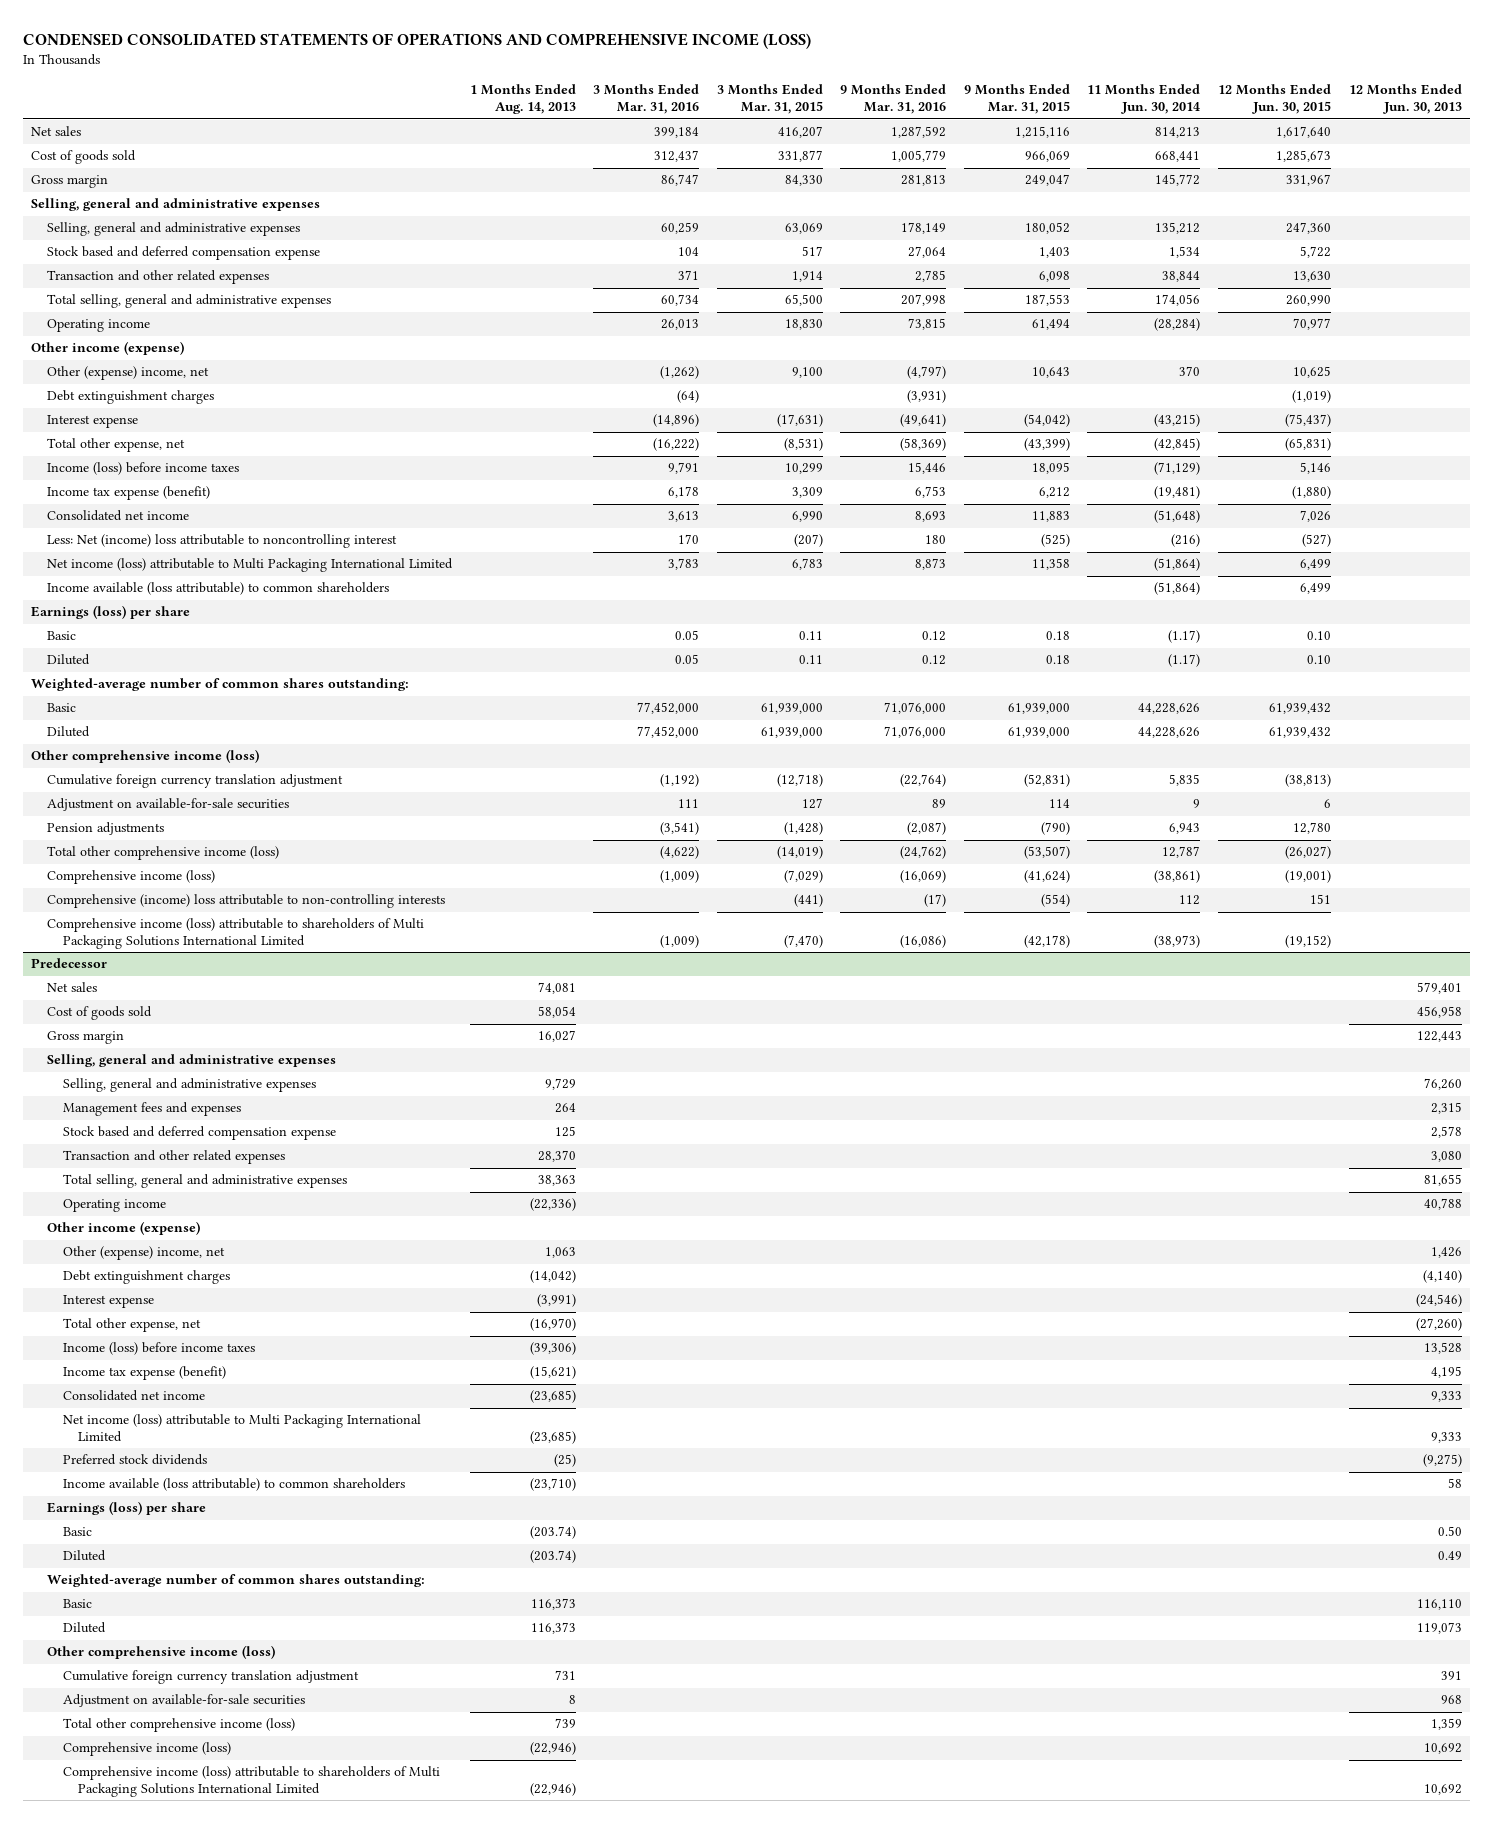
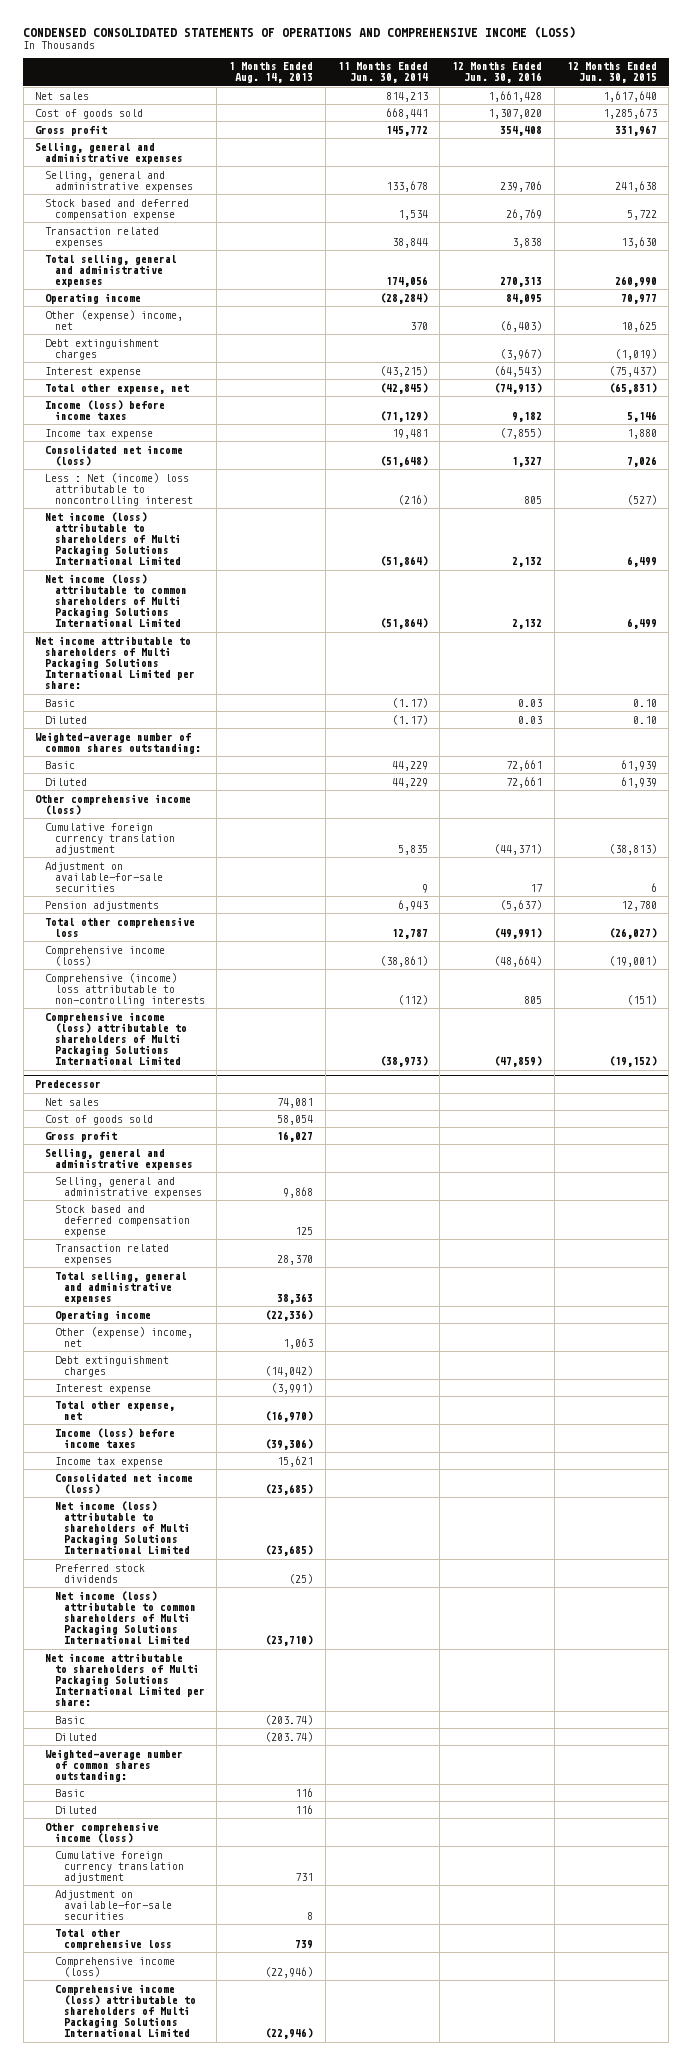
- | 1 Months Ended Aug. 14, 2013 | 3 Months Ended Mar. 31, 2016 | 3 Months Ended Mar. 31, 2015 | 9 Months Ended Mar. 31, 2016 | 9 Months Ended Mar. 31, 2015 | 11 Months Ended Jun. 30, 2014 | 12 Months Ended Jun. 30, 2015 | 12 Months Ended Jun. 30, 2013
+ | 1 Months Ended Aug. 14, 2013 | 11 Months Ended Jun. 30, 2014 | 12 Months Ended Jun. 30, 2016 | 12 Months Ended Jun. 30, 2015
- Gross margin | | 86,747 | 84,330 | 281,813 | 249,047 | 145,772 | 331,967 |
+ Gross profit | | 145,772 | 354,408 | 331,967
- Selling, general and administrative expenses | | 60,259 | 63,069 | 178,149 | 180,052 | 135,212 | 247,360 |
+ Selling, general and administrative expenses | | 133,678 | 239,706 | 241,638
- Transaction and other related expenses | | 371 | 1,914 | 2,785 | 6,098 | 38,844 | 13,630 |
+ Transaction related expenses | | 38,844 | 3,838 | 13,630
- Other income (expense)
- Income tax expense (benefit) | | 6,178 | 3,309 | 6,753 | 6,212 | (19,481) | (1,880) |
- Consolidated net income | | 3,613 | 6,990 | 8,693 | 11,883 | (51,648) | 7,026 |
- Less: Net (income) loss attributable to noncontrolling interest | | 170 | (207) | 180 | (525) | (216) | (527) |
- Net income (loss) attributable to Multi Packaging International Limited | | 3,783 | 6,783 | 8,873 | 11,358 | (51,864) | 6,499 |
- Income available (loss attributable) to common shareholders | | | | | | (51,864) | 6,499 |
- Earnings (loss) per share
+ Income tax expense | | 19,481 | (7,855) | 1,880
+ Consolidated net income (loss) | | (51,648) | 1,327 | 7,026
+ Less : Net (income) loss attributable to noncontrolling interest | | (216) | 805 | (527)
+ Net income (loss) attributable to shareholders of Multi Packaging Solutions International Limited | | (51,864) | 2,132 | 6,499
+ Net income (loss) attributable to common shareholders of Multi Packaging Solutions International Limited | | (51,864) | 2,132 | 6,499
+ Net income attributable to shareholders of Multi Packaging Solutions International Limited per share:
- Basic | | 77,452,000 | 61,939,000 | 71,076,000 | 61,939,000 | 44,228,626 | 61,939,432 |
- Diluted | | 77,452,000 | 61,939,000 | 71,076,000 | 61,939,000 | 44,228,626 | 61,939,432 |
+ Basic | | 44,229 | 72,661 | 61,939
+ Diluted | | 44,229 | 72,661 | 61,939
- Total other comprehensive income (loss) | | (4,622) | (14,019) | (24,762) | (53,507) | 12,787 | (26,027) |
+ Total other comprehensive loss | | 12,787 | (49,991) | (26,027)
- Comprehensive (income) loss attributable to non-controlling interests | | | (441) | (17) | (554) | 112 | 151 |
+ Comprehensive (income) loss attributable to non-controlling interests | | (112) | 805 | (151)
@ Predecessor
- Gross margin | 16,027 | | | | | | | 122,443
+ Gross profit | 16,027 | | |
- Selling, general and administrative expenses | 9,729 | | | | | | | 76,260
- Management fees and expenses | 264 | | | | | | | 2,315
+ Selling, general and administrative expenses | 9,868 | | |
- Transaction and other related expenses | 28,370 | | | | | | | 3,080
+ Transaction related expenses | 28,370 | | |
- Other income (expense)
- Income tax expense (benefit) | (15,621) | | | | | | | 4,195
- Consolidated net income | (23,685) | | | | | | | 9,333
- Net income (loss) attributable to Multi Packaging International Limited | (23,685) | | | | | | | 9,333
+ Income tax expense | 15,621 | | |
+ Consolidated net income (loss) | (23,685) | | |
+ Net income (loss) attributable to shareholders of Multi Packaging Solutions International Limited | (23,685) | | |
- Income available (loss attributable) to common shareholders | (23,710) | | | | | | | 58
- Earnings (loss) per share
+ Net income (loss) attributable to common shareholders of Multi Packaging Solutions International Limited | (23,710) | | |
+ Net income attributable to shareholders of Multi Packaging Solutions International Limited per share:
- Basic | 116,373 | | | | | | | 116,110
- Diluted | 116,373 | | | | | | | 119,073
+ Basic | 116 | | |
+ Diluted | 116 | | |
- Total other comprehensive income (loss) | 739 | | | | | | | 1,359
+ Total other comprehensive loss | 739 | | |

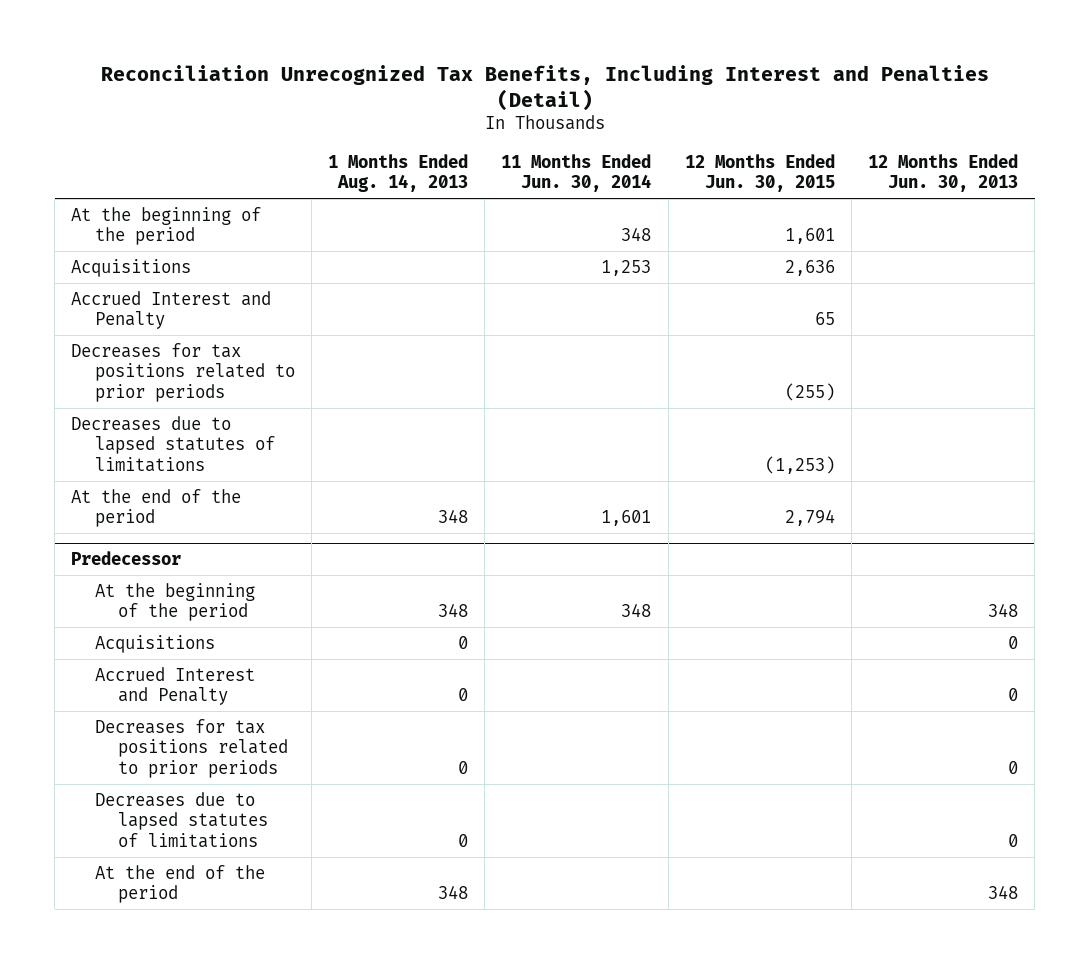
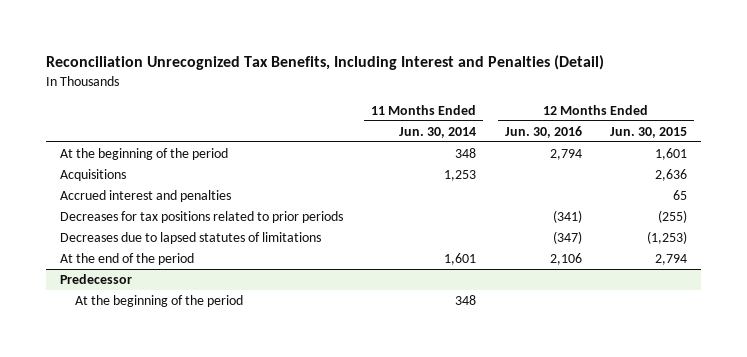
- | 1 Months Ended Aug. 14, 2013 | 11 Months Ended Jun. 30, 2014 | 12 Months Ended Jun. 30, 2015 | 12 Months Ended Jun. 30, 2013
+ | 11 Months Ended Jun. 30, 2014 | 12 Months Ended Jun. 30, 2016 | 12 Months Ended Jun. 30, 2015
- Accrued Interest and Penalty | | | 65 |
+ Accrued interest and penalties | | | 65
@ Predecessor
- Acquisitions | 0 | | | 0
- Accrued Interest and Penalty | 0 | | | 0
- Decreases for tax positions related to prior periods | 0 | | | 0
- Decreases due to lapsed statutes of limitations | 0 | | | 0
- At the end of the period | 348 | | | 348

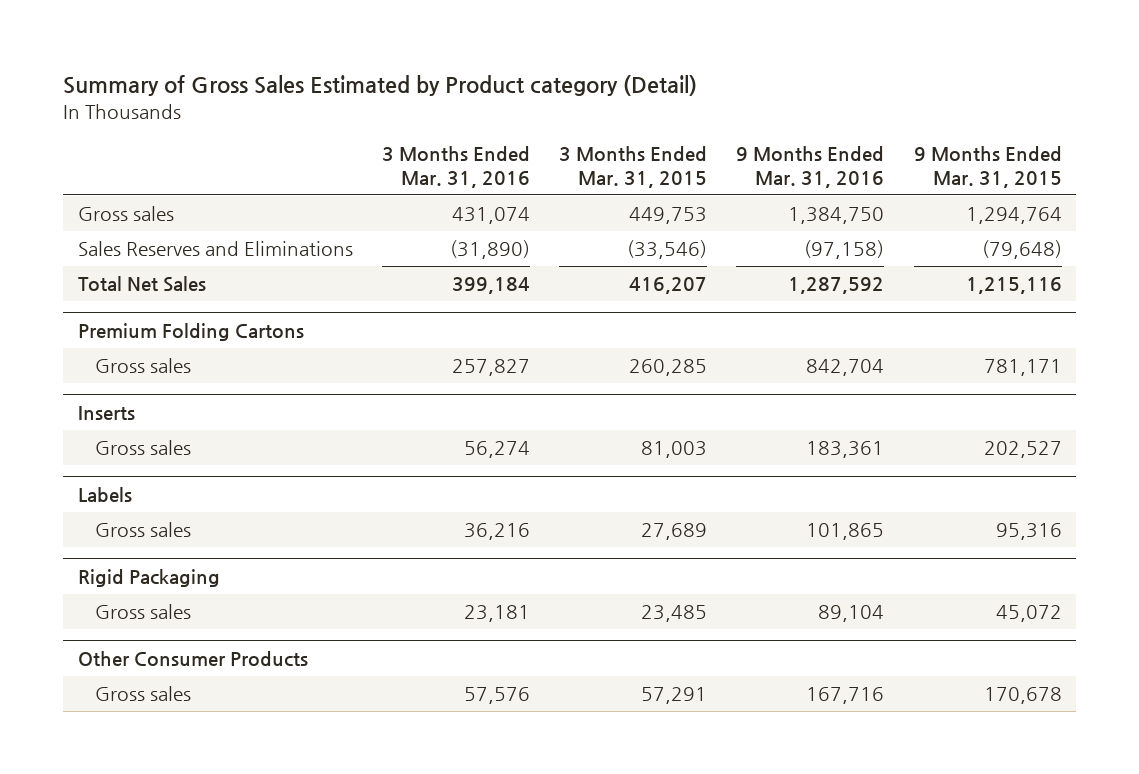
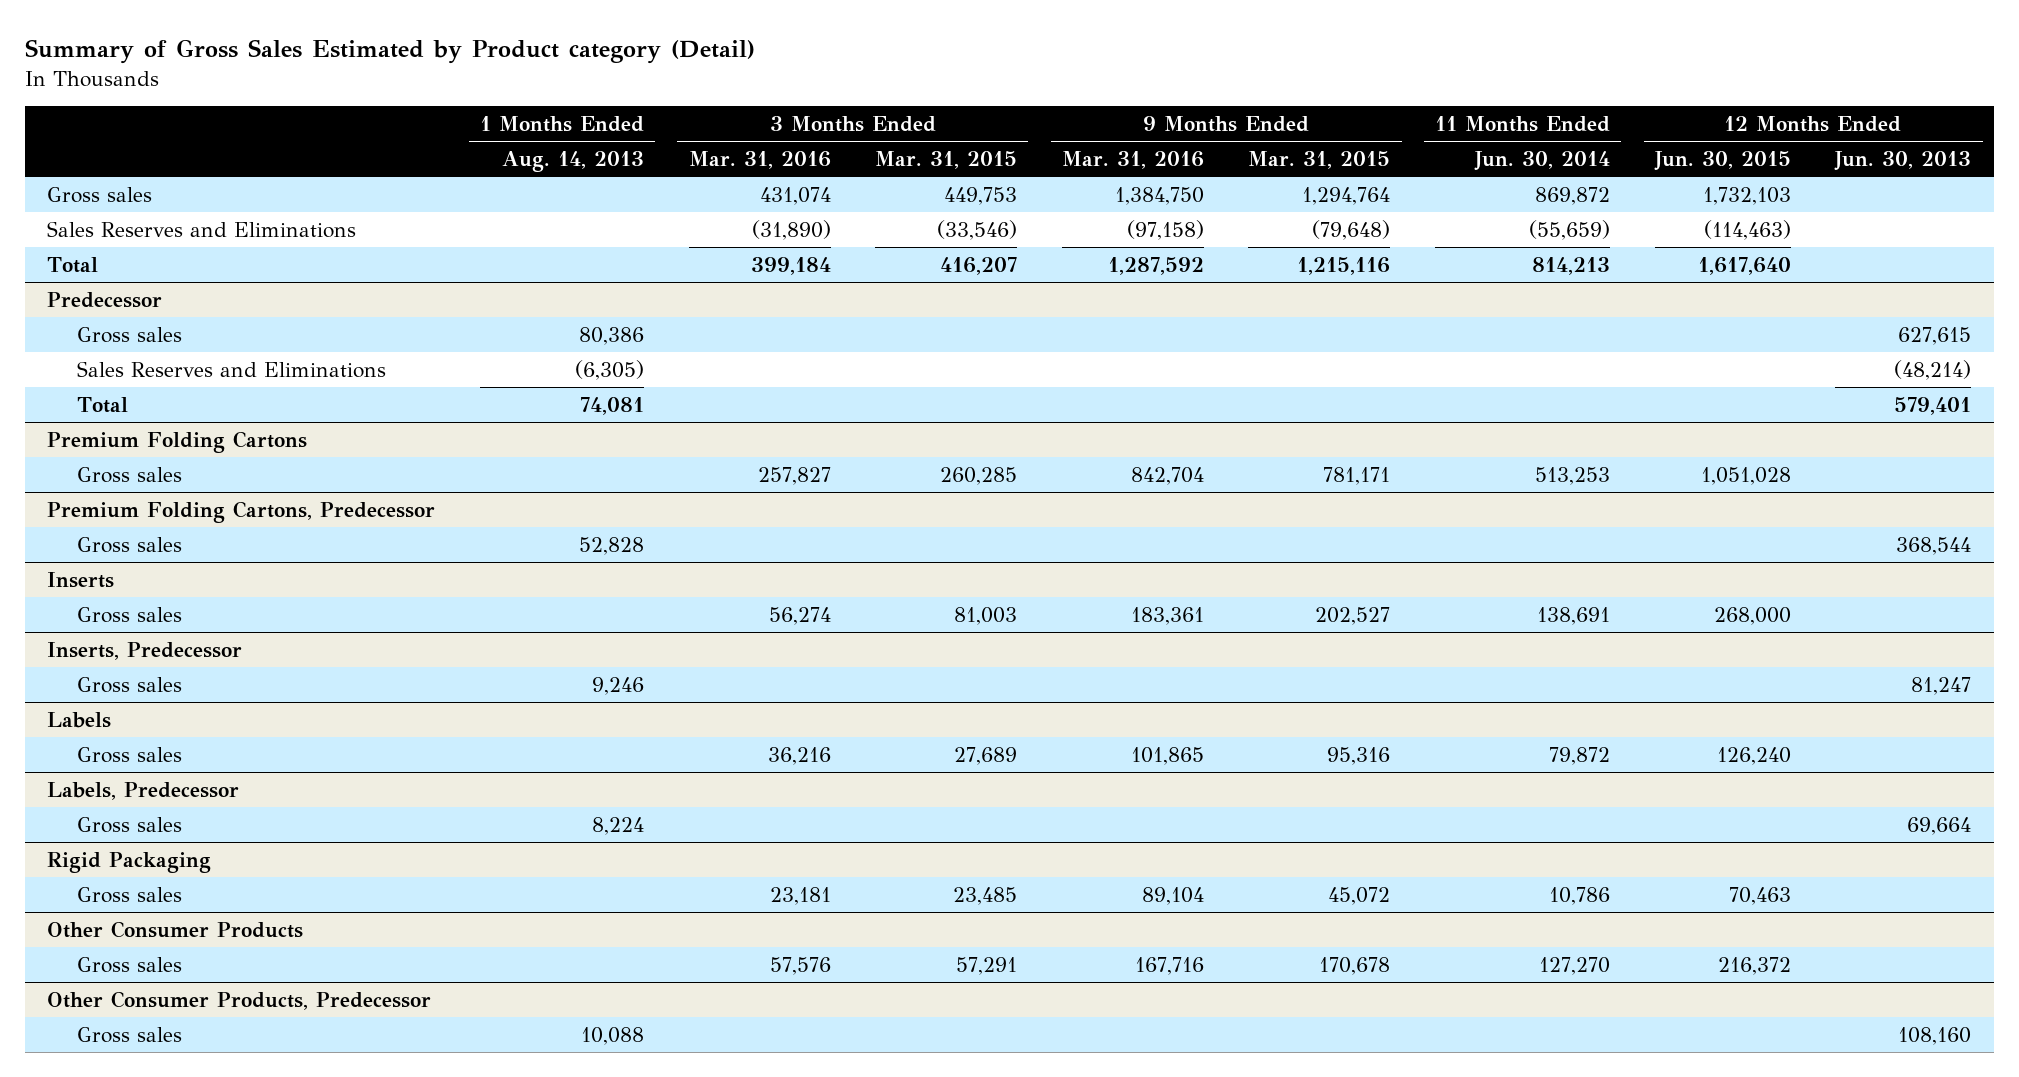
- | 3 Months Ended Mar. 31, 2016 | 3 Months Ended Mar. 31, 2015 | 9 Months Ended Mar. 31, 2016 | 9 Months Ended Mar. 31, 2015
+ | 1 Months Ended Aug. 14, 2013 | 3 Months Ended Mar. 31, 2016 | 3 Months Ended Mar. 31, 2015 | 9 Months Ended Mar. 31, 2016 | 9 Months Ended Mar. 31, 2015 | 11 Months Ended Jun. 30, 2014 | 12 Months Ended Jun. 30, 2015 | 12 Months Ended Jun. 30, 2013
- Total Net Sales | 399,184 | 416,207 | 1,287,592 | 1,215,116
+ Total | | 399,184 | 416,207 | 1,287,592 | 1,215,116 | 814,213 | 1,617,640 |
+ Predecessor
+ Gross sales | 80,386 | | | | | | | 627,615
+ Sales Reserves and Eliminations | (6,305) | | | | | | | (48,214)
+ Total | 74,081 | | | | | | | 579,401
+ Premium Folding Cartons, Predecessor
+ Gross sales | 52,828 | | | | | | | 368,544
+ Inserts, Predecessor
+ Gross sales | 9,246 | | | | | | | 81,247
+ Labels, Predecessor
+ Gross sales | 8,224 | | | | | | | 69,664
+ Other Consumer Products, Predecessor
+ Gross sales | 10,088 | | | | | | | 108,160

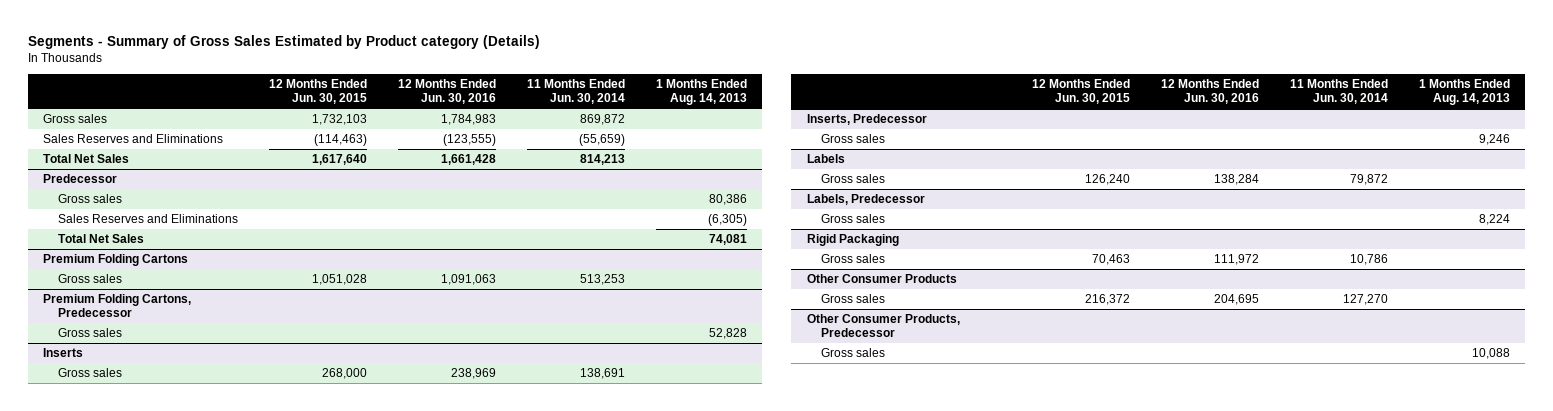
- Summary of Gross Sales Estimated by Product category (Detail)
+ Segments - Summary of Gross Sales Estimated by Product category (Details)
- | 1 Months Ended Aug. 14, 2013 | 3 Months Ended Mar. 31, 2016 | 3 Months Ended Mar. 31, 2015 | 9 Months Ended Mar. 31, 2016 | 9 Months Ended Mar. 31, 2015 | 11 Months Ended Jun. 30, 2014 | 12 Months Ended Jun. 30, 2015 | 12 Months Ended Jun. 30, 2013
+ | 12 Months Ended Jun. 30, 2015 | 12 Months Ended Jun. 30, 2016 | 11 Months Ended Jun. 30, 2014 | 1 Months Ended Aug. 14, 2013
- Total | | 399,184 | 416,207 | 1,287,592 | 1,215,116 | 814,213 | 1,617,640 |
+ Total Net Sales | 1,617,640 | 1,661,428 | 814,213 |
@ Predecessor
- Total | 74,081 | | | | | | | 579,401
+ Total Net Sales | | | | 74,081

